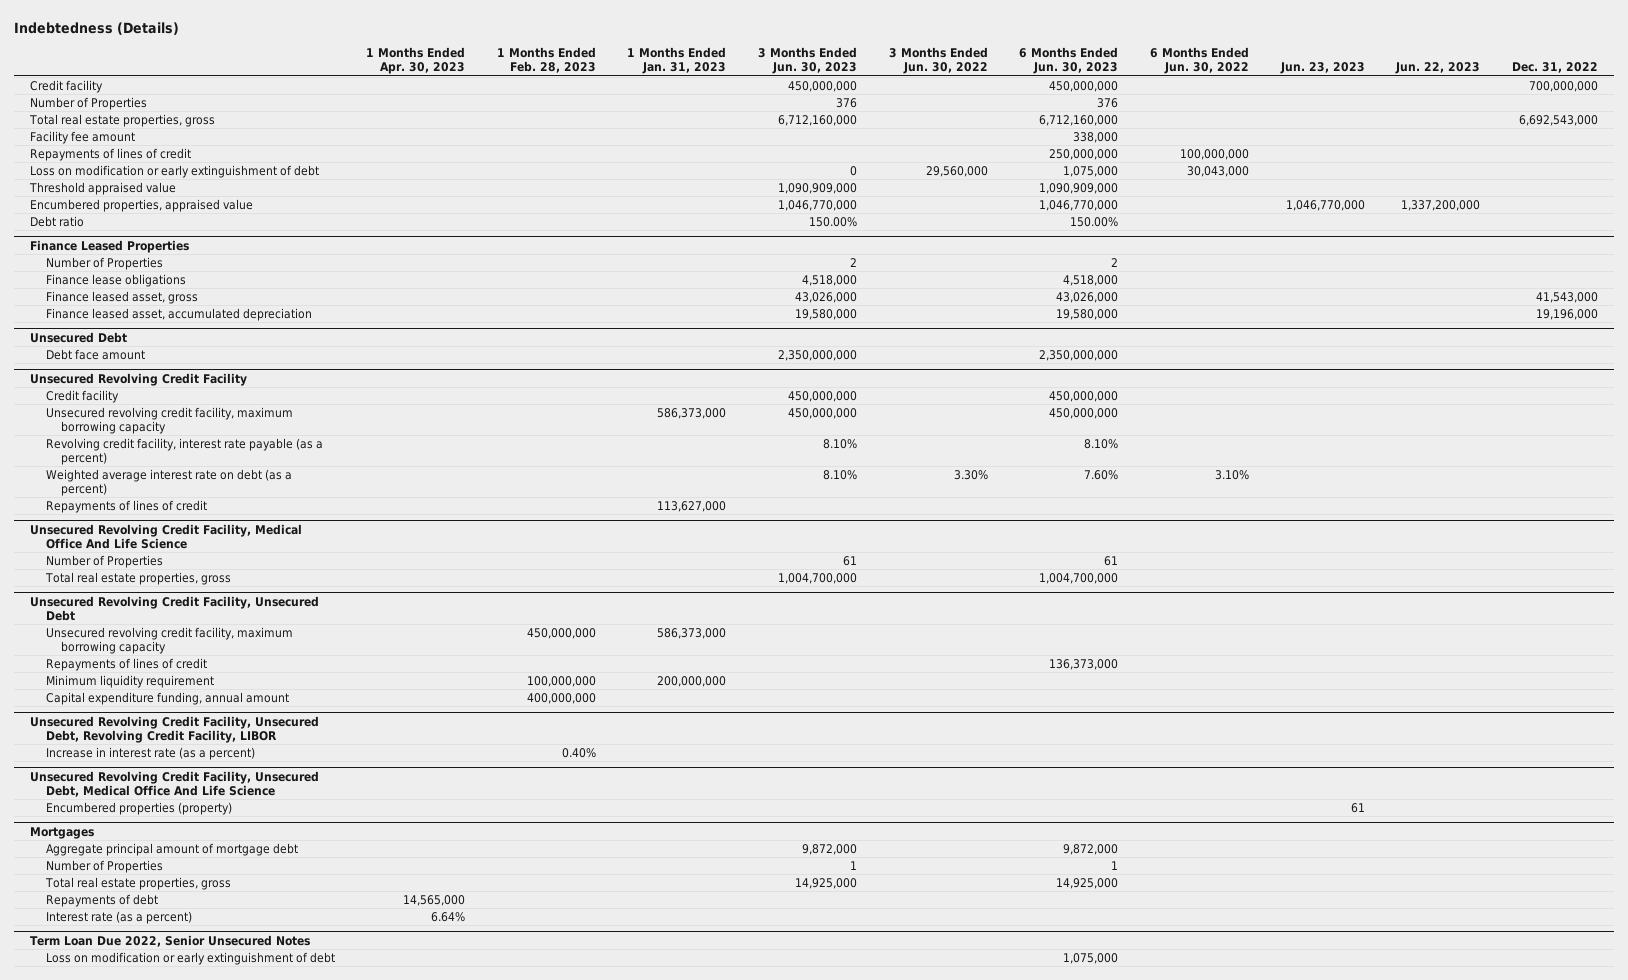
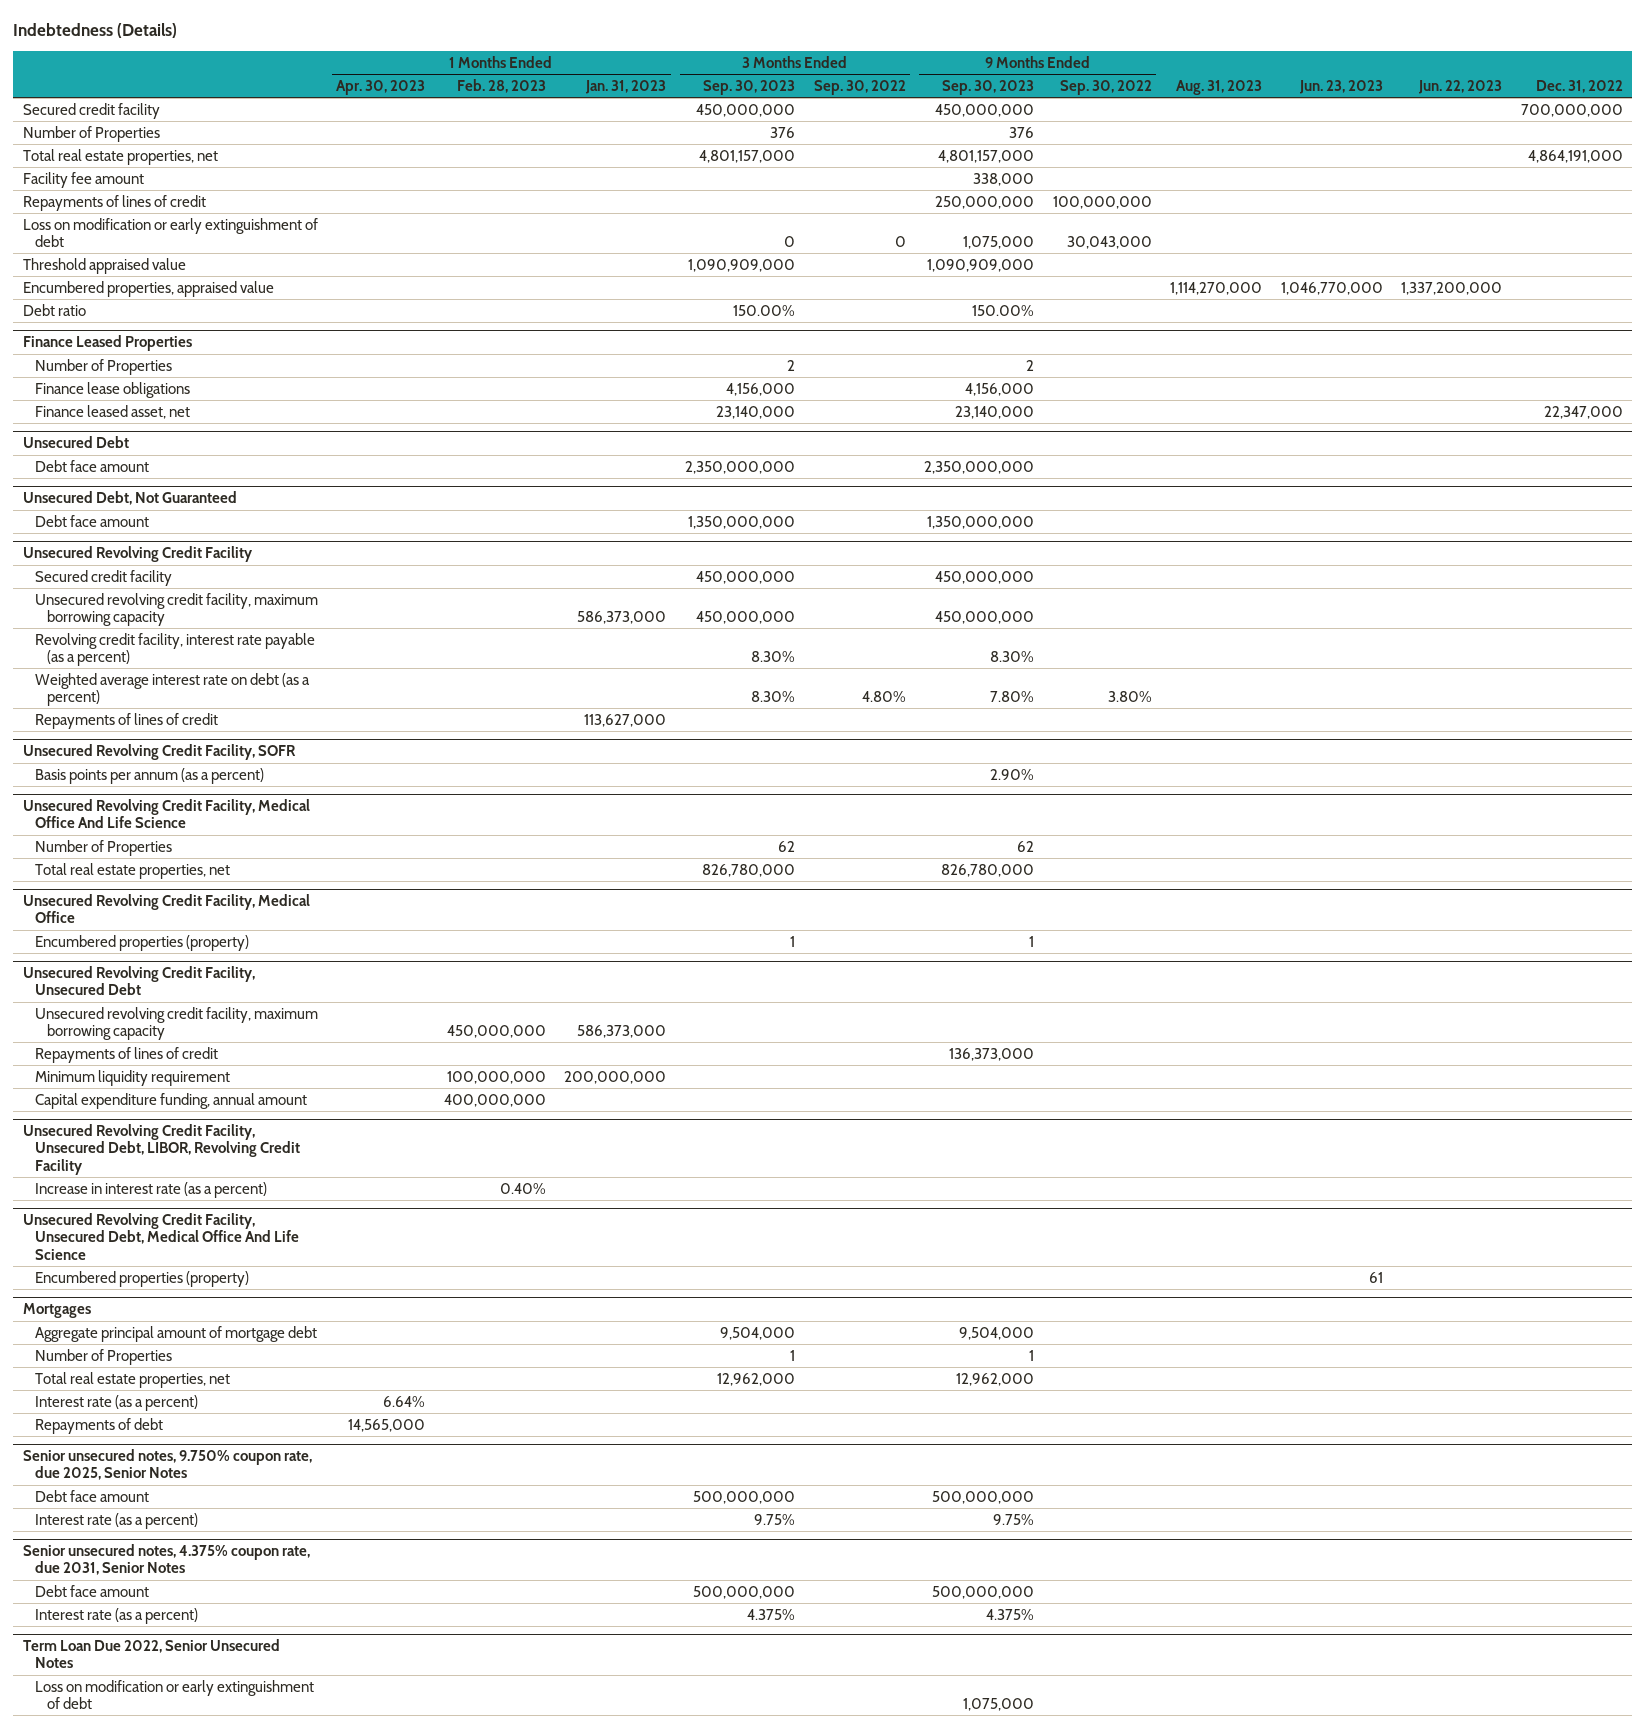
- | 1 Months Ended Apr. 30, 2023 | 1 Months Ended Feb. 28, 2023 | 1 Months Ended Jan. 31, 2023 | 3 Months Ended Jun. 30, 2023 | 3 Months Ended Jun. 30, 2022 | 6 Months Ended Jun. 30, 2023 | 6 Months Ended Jun. 30, 2022 | Jun. 23, 2023 | Jun. 22, 2023 | Dec. 31, 2022
+ | 1 Months Ended Apr. 30, 2023 | 1 Months Ended Feb. 28, 2023 | 1 Months Ended Jan. 31, 2023 | 3 Months Ended Sep. 30, 2023 | 3 Months Ended Sep. 30, 2022 | 9 Months Ended Sep. 30, 2023 | 9 Months Ended Sep. 30, 2022 | Aug. 31, 2023 | Jun. 23, 2023 | Jun. 22, 2023 | Dec. 31, 2022
- Credit facility | | | | 450,000,000 | | 450,000,000 | | | | 700,000,000
+ Secured credit facility | | | | 450,000,000 | | 450,000,000 | | | | | 700,000,000
- Total real estate properties, gross | | | | 6,712,160,000 | | 6,712,160,000 | | | | 6,692,543,000
+ Total real estate properties, net | | | | 4,801,157,000 | | 4,801,157,000 | | | | | 4,864,191,000
@ Finance Leased Properties
- Finance leased asset, gross | | | | 43,026,000 | | 43,026,000 | | | | 41,543,000
- Finance leased asset, accumulated depreciation | | | | 19,580,000 | | 19,580,000 | | | | 19,196,000
+ Finance leased asset, net | | | | 23,140,000 | | 23,140,000 | | | | | 22,347,000
+ Unsecured Debt, Not Guaranteed
+ Debt face amount | | | | 1,350,000,000 | | 1,350,000,000 | | | | |
@ Unsecured Revolving Credit Facility
- Credit facility | | | | 450,000,000 | | 450,000,000 | | | |
+ Secured credit facility | | | | 450,000,000 | | 450,000,000 | | | | |
+ Unsecured Revolving Credit Facility, SOFR
+ Basis points per annum (as a percent) | | | | | | 2.90% | | | | |
@ Unsecured Revolving Credit Facility, Medical Office And Life Science
- Total real estate properties, gross | | | | 1,004,700,000 | | 1,004,700,000 | | | |
+ Total real estate properties, net | | | | 826,780,000 | | 826,780,000 | | | | |
+ Unsecured Revolving Credit Facility, Medical Office
+ Encumbered properties (property) | | | | 1 | | 1 | | | | |
- Unsecured Revolving Credit Facility, Unsecured Debt, Revolving Credit Facility, LIBOR
+ Unsecured Revolving Credit Facility, Unsecured Debt, LIBOR, Revolving Credit Facility
@ Mortgages
- Total real estate properties, gross | | | | 14,925,000 | | 14,925,000 | | | |
+ Total real estate properties, net | | | | 12,962,000 | | 12,962,000 | | | | |
moved down: Repayments of debt | 14,565,000 | | | | | | | | | |
+ Senior unsecured notes, 9.750% coupon rate, due 2025, Senior Notes
+ Debt face amount | | | | 500,000,000 | | 500,000,000 | | | | |
+ Interest rate (as a percent) | | | | 9.75% | | 9.75% | | | | |
+ Senior unsecured notes, 4.375% coupon rate, due 2031, Senior Notes
+ Debt face amount | | | | 500,000,000 | | 500,000,000 | | | | |
+ Interest rate (as a percent) | | | | 4.375% | | 4.375% | | | | |

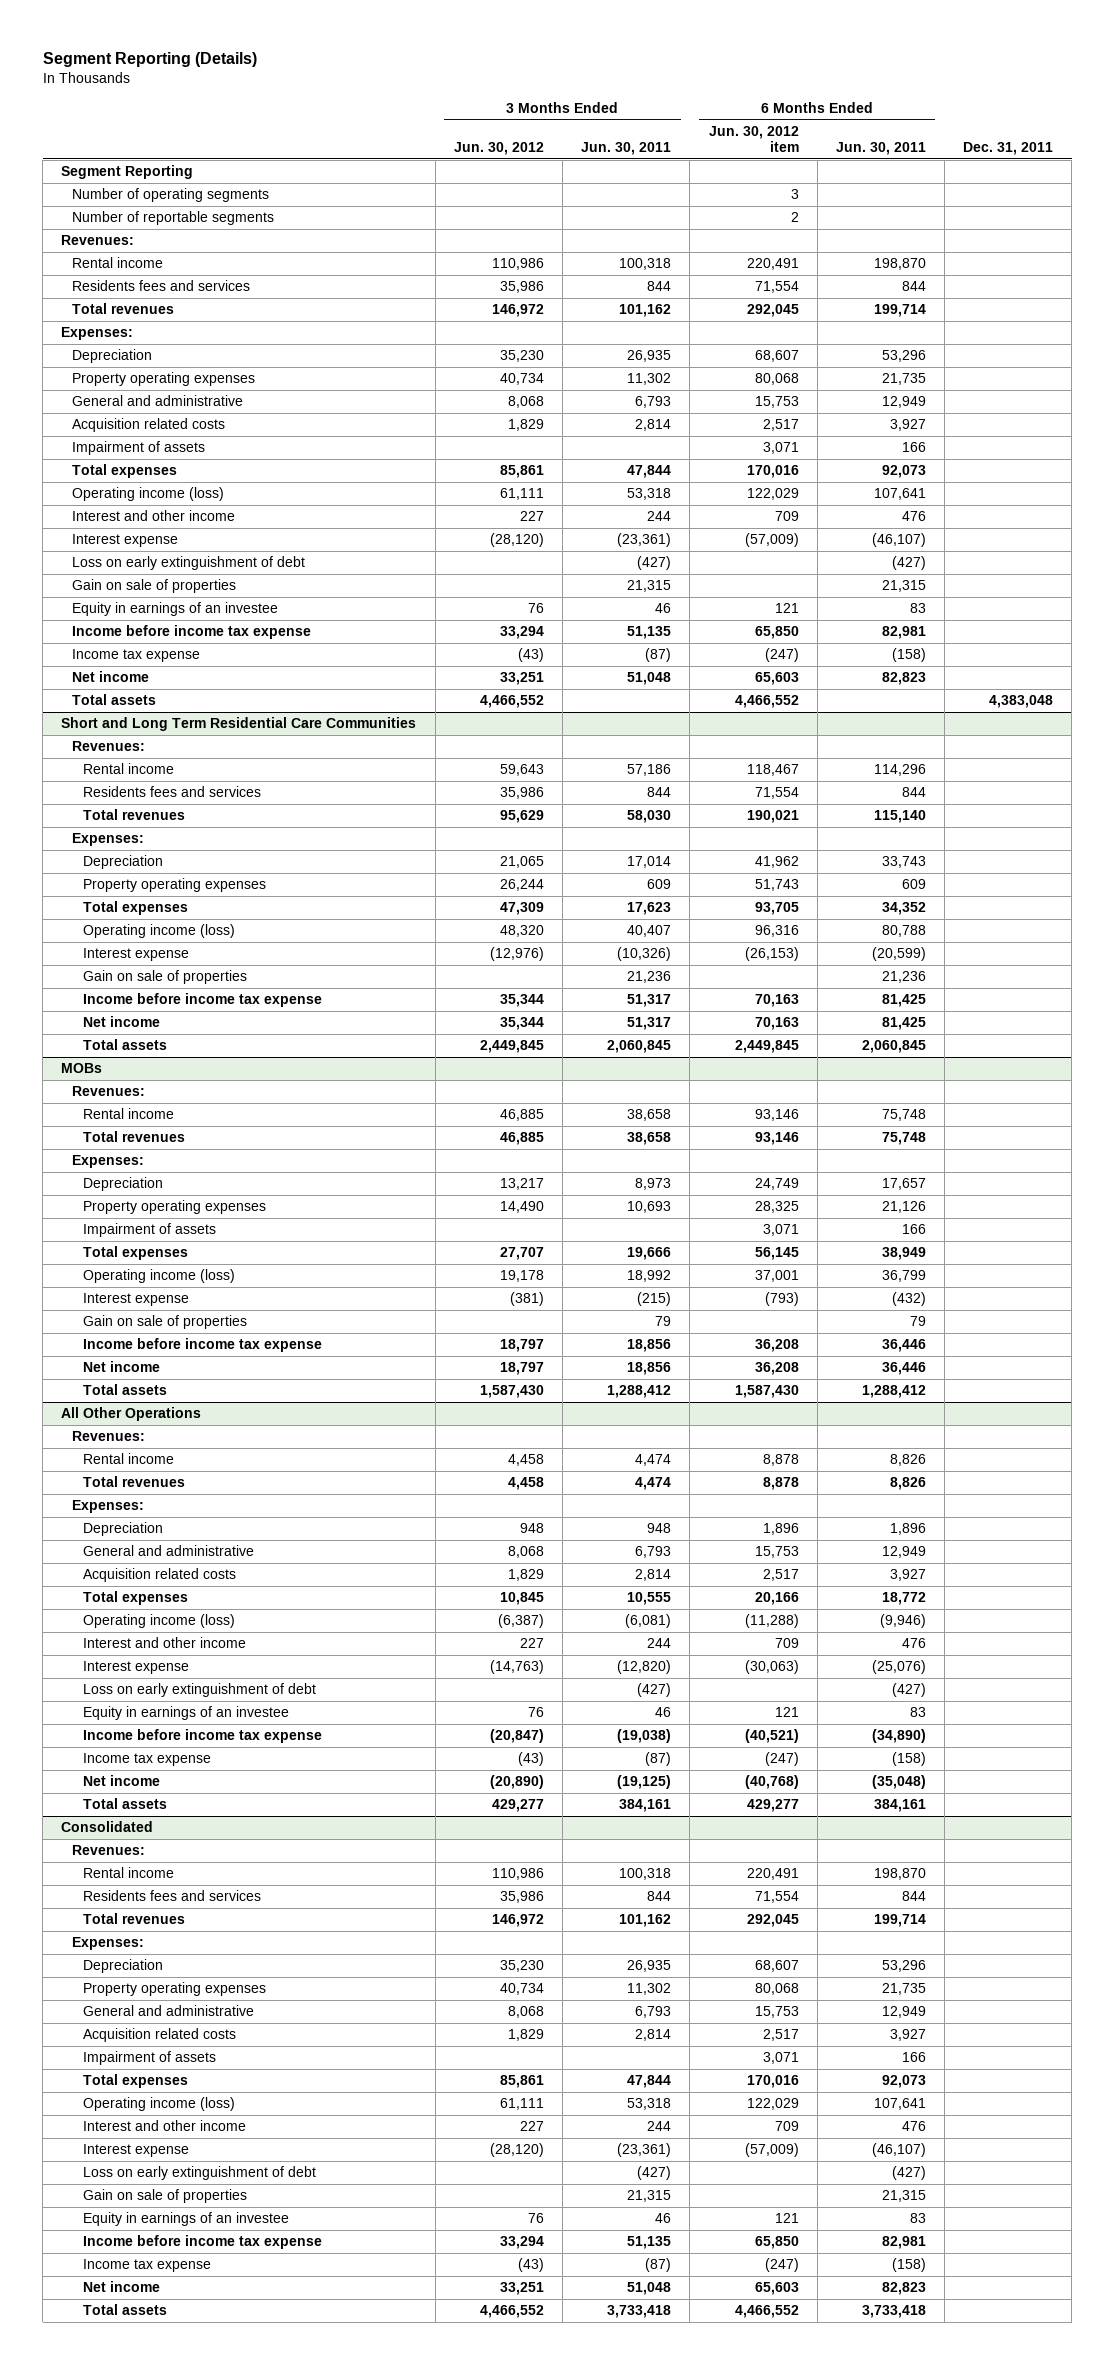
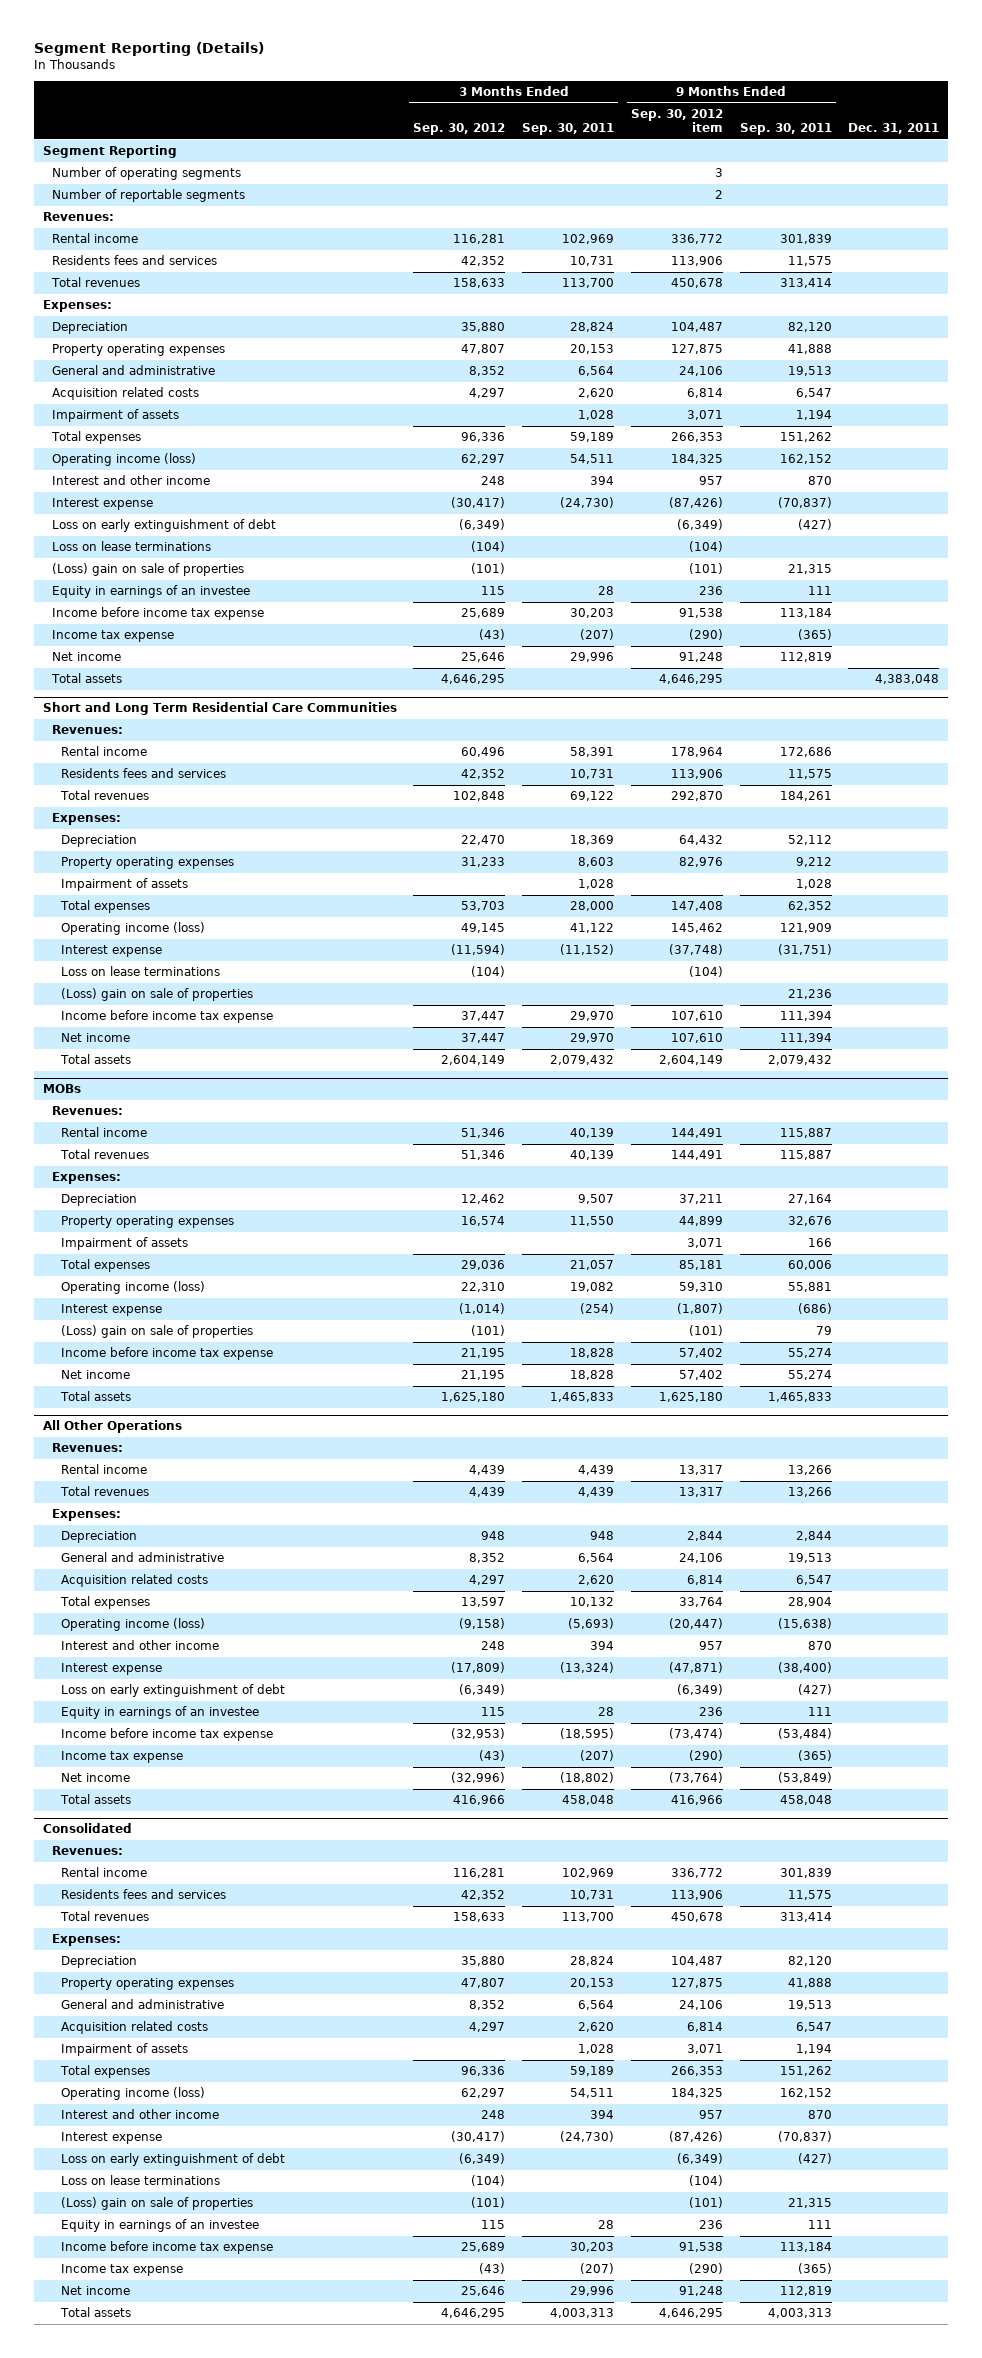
- | 3 Months Ended Jun. 30, 2012 | 3 Months Ended Jun. 30, 2011 | 6 Months Ended Jun. 30, 2012 item | 6 Months Ended Jun. 30, 2011 | Dec. 31, 2011
+ | 3 Months Ended Sep. 30, 2012 | 3 Months Ended Sep. 30, 2011 | 9 Months Ended Sep. 30, 2012 item | 9 Months Ended Sep. 30, 2011 | Dec. 31, 2011
- Gain on sale of properties | | 21,315 | | 21,315 |
+ Loss on lease terminations | (104) | | (104) | |
+ (Loss) gain on sale of properties | (101) | | (101) | 21,315 |
@ Short and Long Term Residential Care Communities
+ Impairment of assets | | 1,028 | | 1,028 |
- Gain on sale of properties | | 21,236 | | 21,236 |
+ Loss on lease terminations | (104) | | (104) | |
+ (Loss) gain on sale of properties | | | | 21,236 |
@ MOBs
- Gain on sale of properties | | 79 | | 79 |
+ (Loss) gain on sale of properties | (101) | | (101) | 79 |
@ Consolidated
- Gain on sale of properties | | 21,315 | | 21,315 |
+ Loss on lease terminations | (104) | | (104) | |
+ (Loss) gain on sale of properties | (101) | | (101) | 21,315 |

